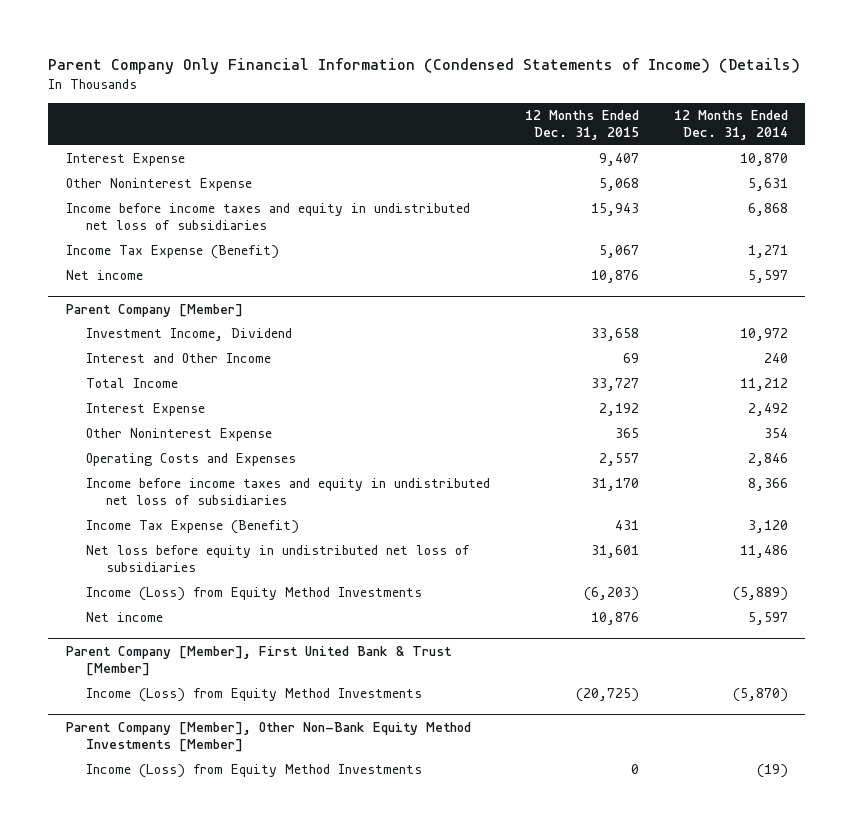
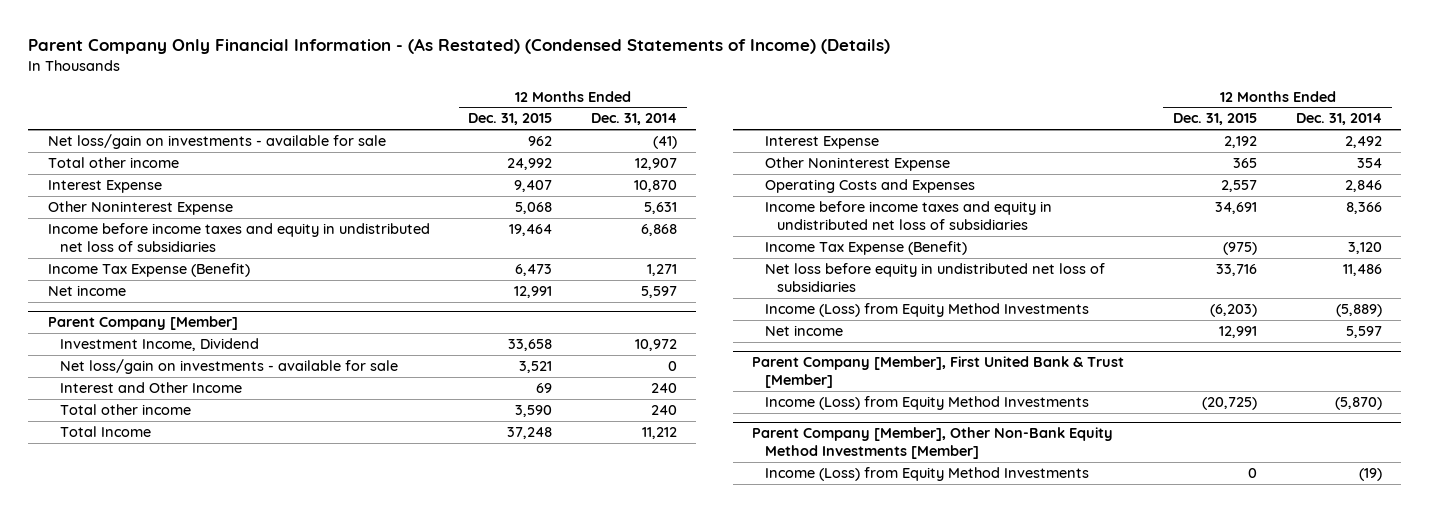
- Parent Company Only Financial Information (Condensed Statements of Income) (Details)
+ Parent Company Only Financial Information - (As Restated) (Condensed Statements of Income) (Details)
+ Net loss/gain on investments - available for sale | 962 | (41)
+ Total other income | 24,992 | 12,907
- Income before income taxes and equity in undistributed net loss of subsidiaries | 15,943 | 6,868
- Income Tax Expense (Benefit) | 5,067 | 1,271
- Net income | 10,876 | 5,597
+ Income before income taxes and equity in undistributed net loss of subsidiaries | 19,464 | 6,868
+ Income Tax Expense (Benefit) | 6,473 | 1,271
+ Net income | 12,991 | 5,597
@ Parent Company [Member]
+ Net loss/gain on investments - available for sale | 3,521 | 0
- Total Income | 33,727 | 11,212
+ Total other income | 3,590 | 240
+ Total Income | 37,248 | 11,212
- Income before income taxes and equity in undistributed net loss of subsidiaries | 31,170 | 8,366
- Income Tax Expense (Benefit) | 431 | 3,120
- Net loss before equity in undistributed net loss of subsidiaries | 31,601 | 11,486
+ Income before income taxes and equity in undistributed net loss of subsidiaries | 34,691 | 8,366
+ Income Tax Expense (Benefit) | (975) | 3,120
+ Net loss before equity in undistributed net loss of subsidiaries | 33,716 | 11,486
- Net income | 10,876 | 5,597
+ Net income | 12,991 | 5,597

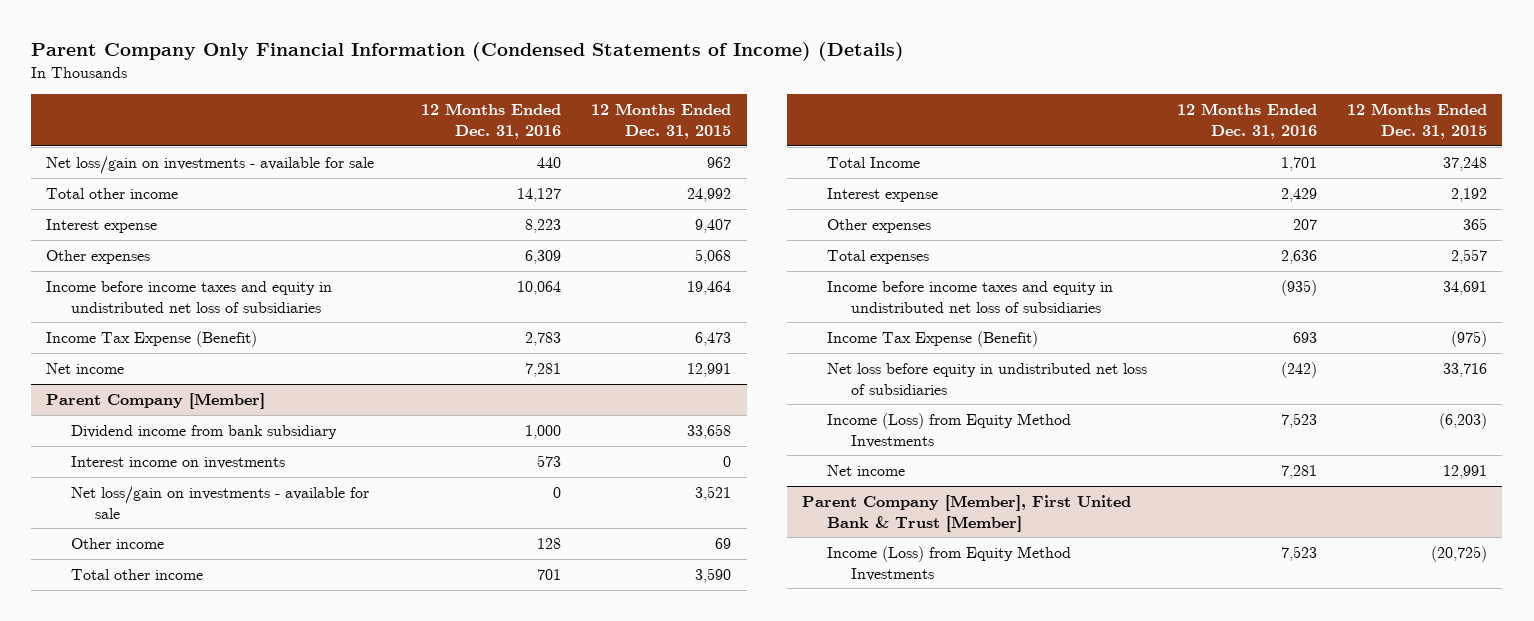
- Parent Company Only Financial Information - (As Restated) (Condensed Statements of Income) (Details)
+ Parent Company Only Financial Information (Condensed Statements of Income) (Details)
- | 12 Months Ended Dec. 31, 2015 | 12 Months Ended Dec. 31, 2014
+ | 12 Months Ended Dec. 31, 2016 | 12 Months Ended Dec. 31, 2015
- Interest Expense | 9,407 | 10,870
- Other Noninterest Expense | 5,068 | 5,631
+ Interest expense | 8,223 | 9,407
+ Other expenses | 6,309 | 5,068
@ Parent Company [Member]
- Investment Income, Dividend | 33,658 | 10,972
+ Dividend income from bank subsidiary | 1,000 | 33,658
+ Interest income on investments | 573 | 0
- Interest and Other Income | 69 | 240
+ Other income | 128 | 69
- Interest Expense | 2,192 | 2,492
- Other Noninterest Expense | 365 | 354
- Operating Costs and Expenses | 2,557 | 2,846
+ Interest expense | 2,429 | 2,192
+ Other expenses | 207 | 365
+ Total expenses | 2,636 | 2,557
- Parent Company [Member], Other Non-Bank Equity Method Investments [Member]
- Income (Loss) from Equity Method Investments | 0 | (19)

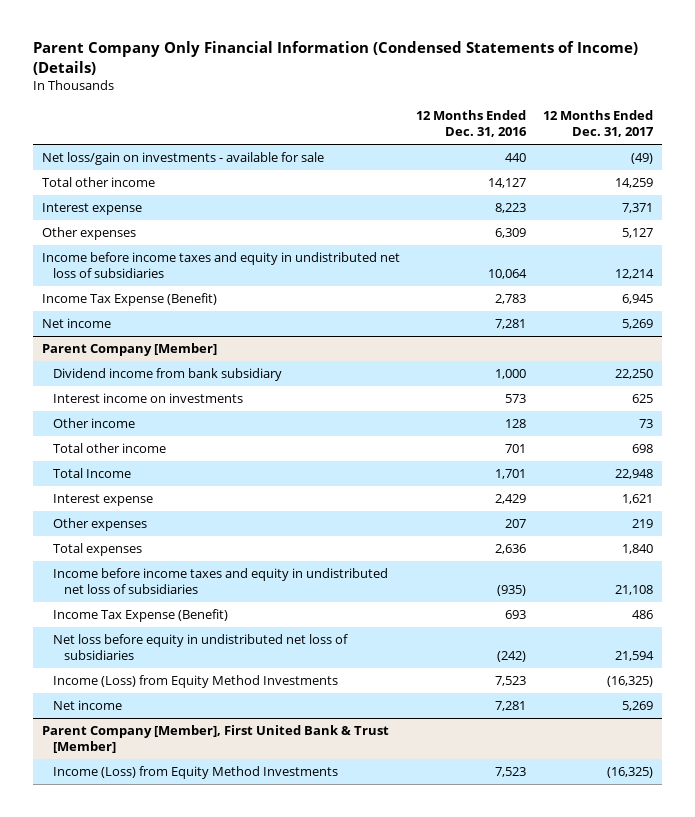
- | 12 Months Ended Dec. 31, 2016 | 12 Months Ended Dec. 31, 2015
+ | 12 Months Ended Dec. 31, 2016 | 12 Months Ended Dec. 31, 2017
@ Parent Company [Member]
- Net loss/gain on investments - available for sale | 0 | 3,521

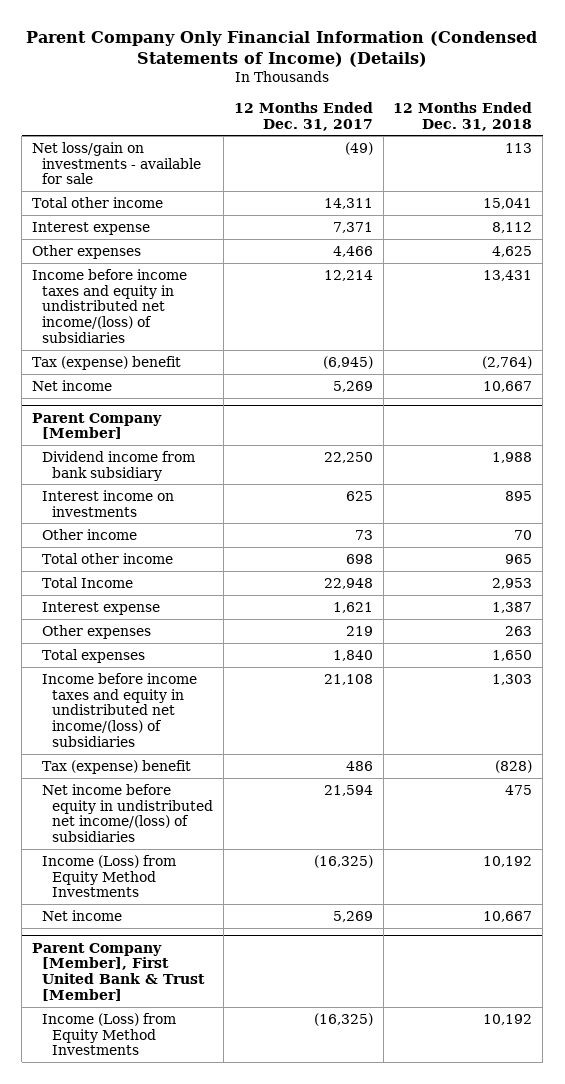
- | 12 Months Ended Dec. 31, 2016 | 12 Months Ended Dec. 31, 2017
+ | 12 Months Ended Dec. 31, 2017 | 12 Months Ended Dec. 31, 2018
- Total other income | 14,127 | 14,259
+ Total other income | 14,311 | 15,041
- Other expenses | 6,309 | 5,127
- Income before income taxes and equity in undistributed net loss of subsidiaries | 10,064 | 12,214
- Income Tax Expense (Benefit) | 2,783 | 6,945
+ Other expenses | 4,466 | 4,625
+ Income before income taxes and equity in undistributed net income/(loss) of subsidiaries | 12,214 | 13,431
+ Tax (expense) benefit | (6,945) | (2,764)
@ Parent Company [Member]
- Income before income taxes and equity in undistributed net loss of subsidiaries | (935) | 21,108
- Income Tax Expense (Benefit) | 693 | 486
- Net loss before equity in undistributed net loss of subsidiaries | (242) | 21,594
+ Income before income taxes and equity in undistributed net income/(loss) of subsidiaries | 21,108 | 1,303
+ Tax (expense) benefit | 486 | (828)
+ Net income before equity in undistributed net income/(loss) of subsidiaries | 21,594 | 475

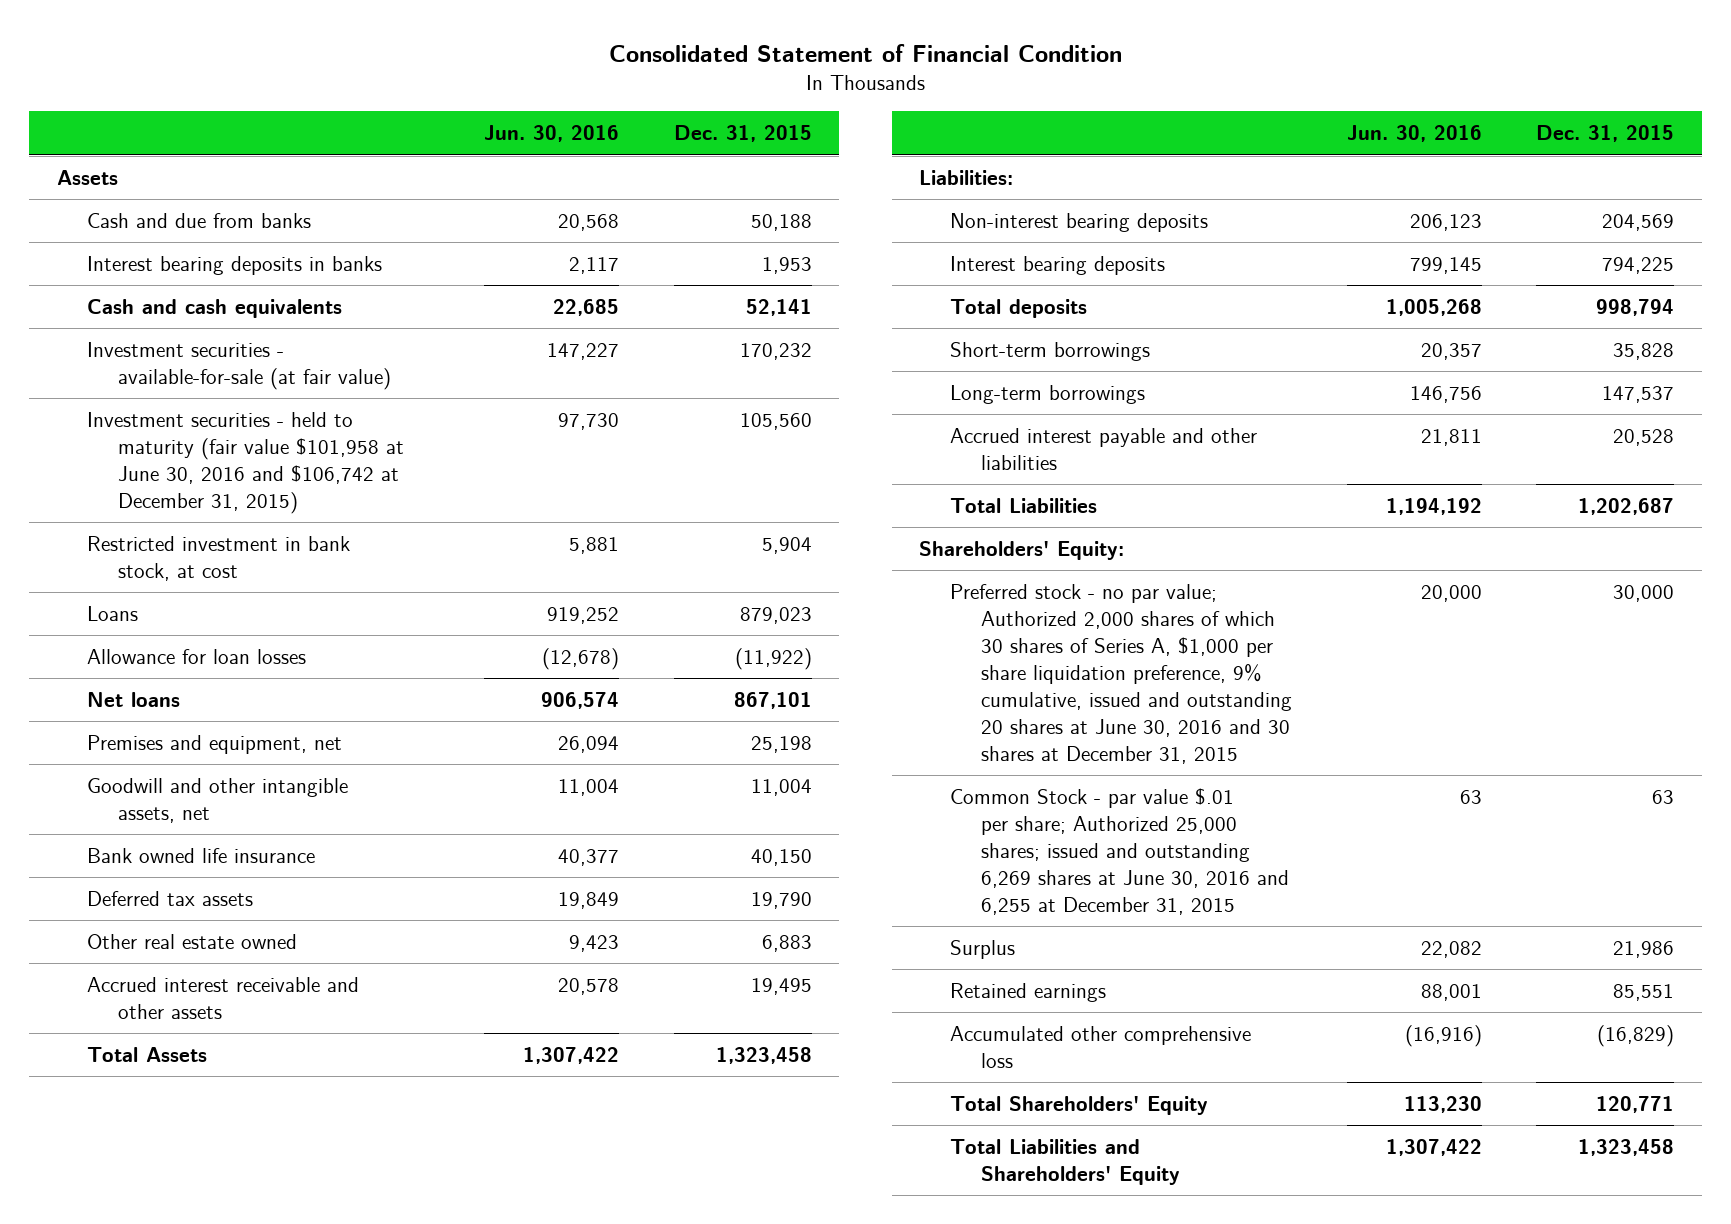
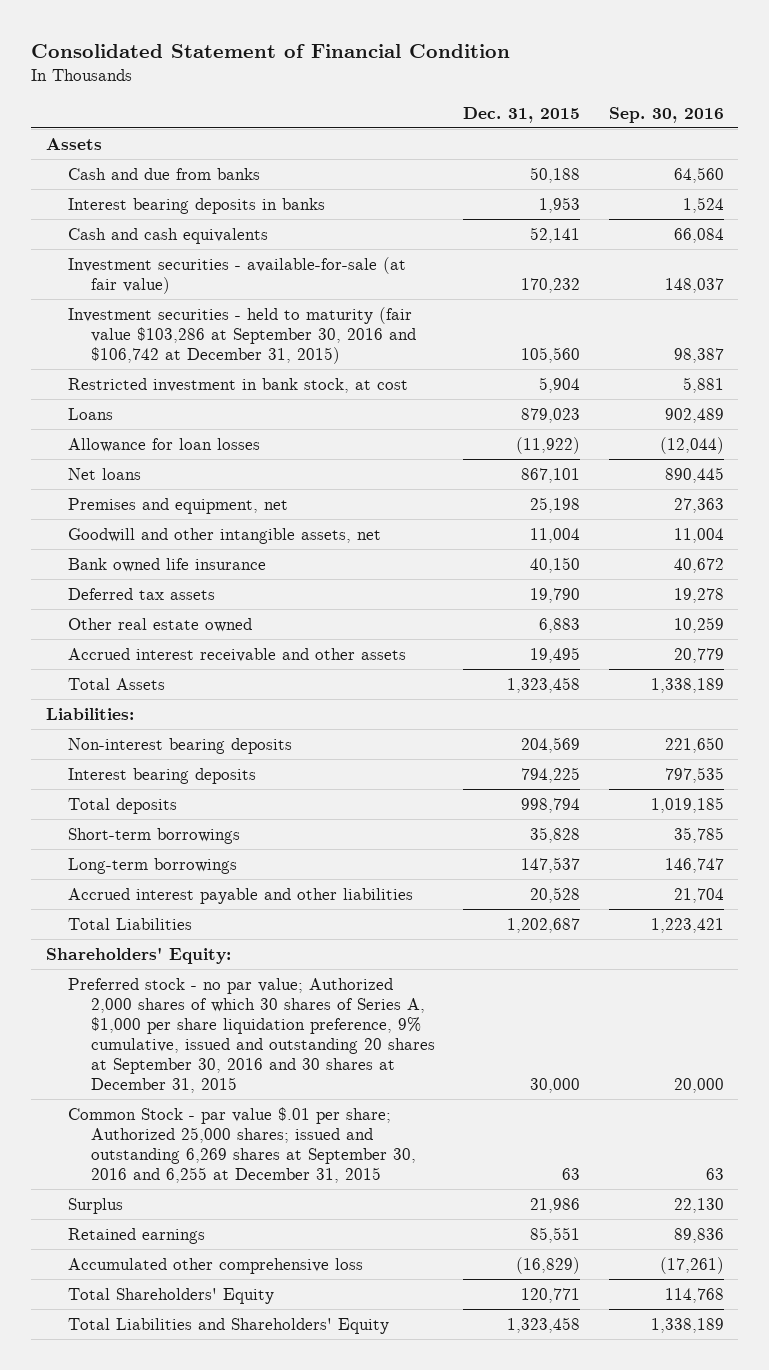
- | Jun. 30, 2016 | Dec. 31, 2015
+ | Dec. 31, 2015 | Sep. 30, 2016
- Investment securities - held to maturity (fair value $101,958 at June 30, 2016 and $106,742 at December 31, 2015) | 97,730 | 105,560
+ Investment securities - held to maturity (fair value $103,286 at September 30, 2016 and $106,742 at December 31, 2015) | 105,560 | 98,387
- Preferred stock - no par value; Authorized 2,000 shares of which 30 shares of Series A, $1,000 per share liquidation preference, 9% cumulative, issued and outstanding 20 shares at June 30, 2016 and 30 shares at December 31, 2015 | 20,000 | 30,000
- Common Stock - par value $.01 per share; Authorized 25,000 shares; issued and outstanding 6,269 shares at June 30, 2016 and 6,255 at December 31, 2015 | 63 | 63
+ Preferred stock - no par value; Authorized 2,000 shares of which 30 shares of Series A, $1,000 per share liquidation preference, 9% cumulative, issued and outstanding 20 shares at September 30, 2016 and 30 shares at December 31, 2015 | 30,000 | 20,000
+ Common Stock - par value $.01 per share; Authorized 25,000 shares; issued and outstanding 6,269 shares at September 30, 2016 and 6,255 at December 31, 2015 | 63 | 63

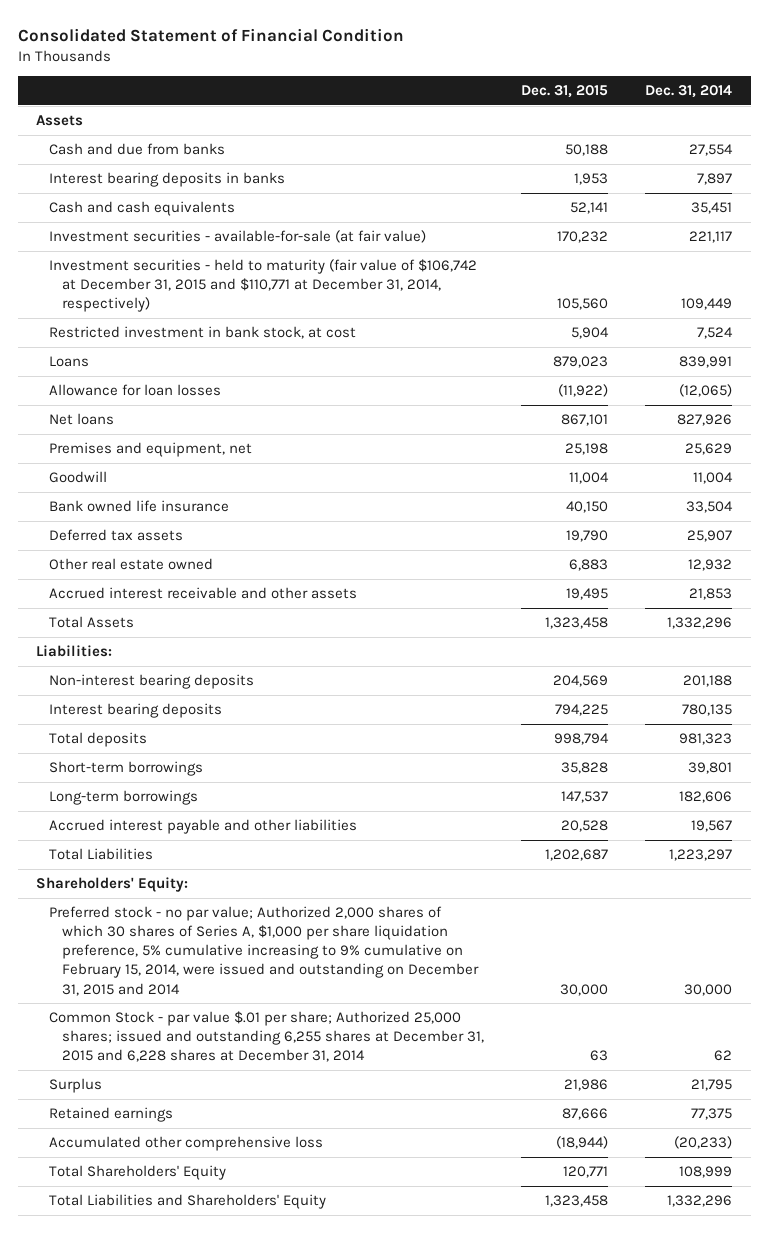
- | Dec. 31, 2015 | Sep. 30, 2016
+ | Dec. 31, 2015 | Dec. 31, 2014
- Investment securities - held to maturity (fair value $103,286 at September 30, 2016 and $106,742 at December 31, 2015) | 105,560 | 98,387
+ Investment securities - held to maturity (fair value of $106,742 at December 31, 2015 and $110,771 at December 31, 2014, respectively) | 105,560 | 109,449
- Goodwill and other intangible assets, net | 11,004 | 11,004
+ Goodwill | 11,004 | 11,004
- Preferred stock - no par value; Authorized 2,000 shares of which 30 shares of Series A, $1,000 per share liquidation preference, 9% cumulative, issued and outstanding 20 shares at September 30, 2016 and 30 shares at December 31, 2015 | 30,000 | 20,000
- Common Stock - par value $.01 per share; Authorized 25,000 shares; issued and outstanding 6,269 shares at September 30, 2016 and 6,255 at December 31, 2015 | 63 | 63
+ Preferred stock - no par value; Authorized 2,000 shares of which 30 shares of Series A, $1,000 per share liquidation preference, 5% cumulative increasing to 9% cumulative on February 15, 2014, were issued and outstanding on December 31, 2015 and 2014 | 30,000 | 30,000
+ Common Stock - par value $.01 per share; Authorized 25,000 shares; issued and outstanding 6,255 shares at December 31, 2015 and 6,228 shares at December 31, 2014 | 63 | 62
- Retained earnings | 85,551 | 89,836
- Accumulated other comprehensive loss | (16,829) | (17,261)
+ Retained earnings | 87,666 | 77,375
+ Accumulated other comprehensive loss | (18,944) | (20,233)

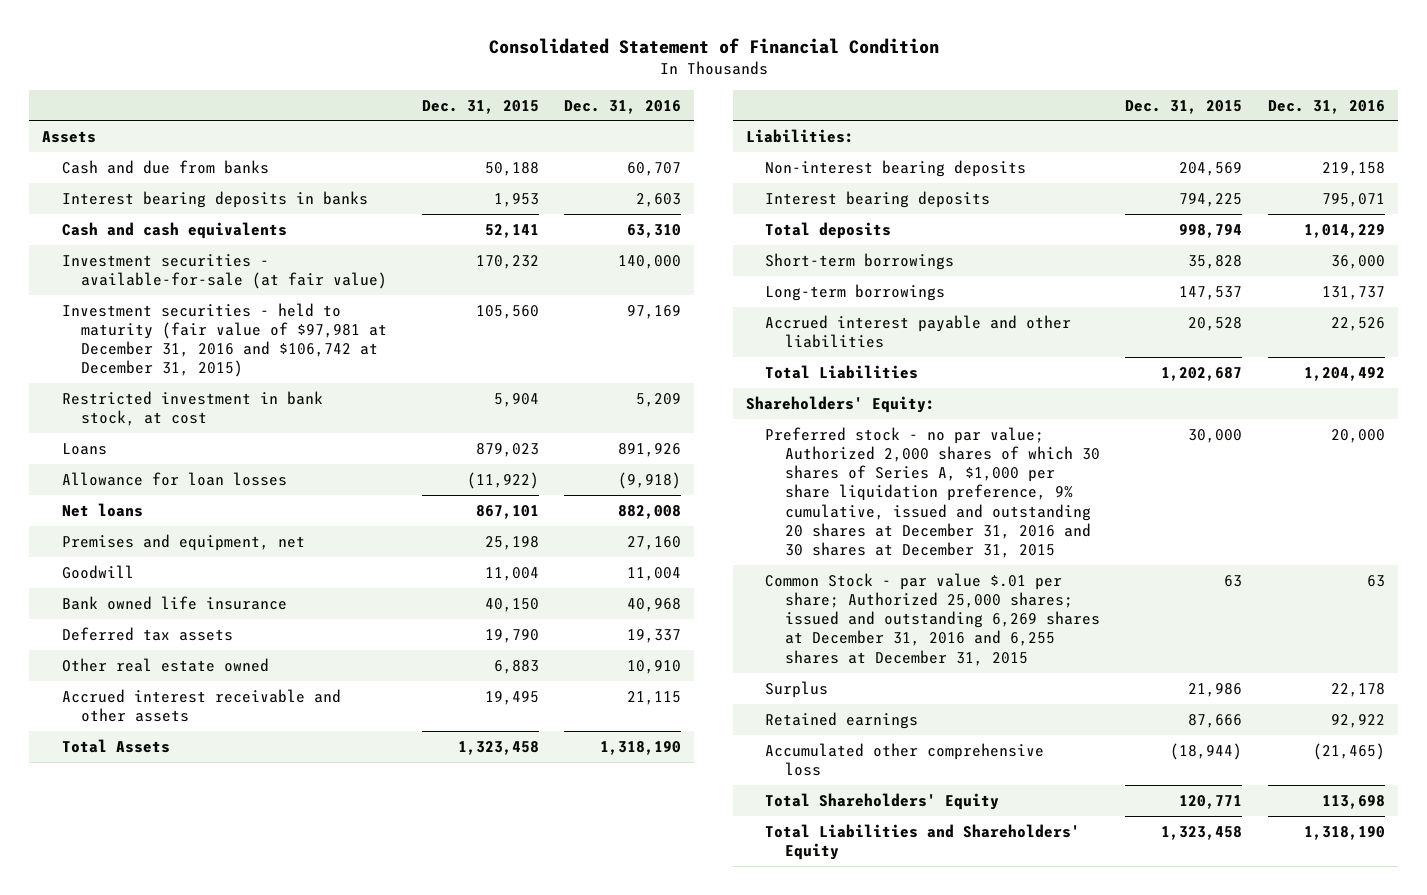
- | Dec. 31, 2015 | Dec. 31, 2014
+ | Dec. 31, 2015 | Dec. 31, 2016
- Investment securities - held to maturity (fair value of $106,742 at December 31, 2015 and $110,771 at December 31, 2014, respectively) | 105,560 | 109,449
+ Investment securities - held to maturity (fair value of $97,981 at December 31, 2016 and $106,742 at December 31, 2015) | 105,560 | 97,169
- Preferred stock - no par value; Authorized 2,000 shares of which 30 shares of Series A, $1,000 per share liquidation preference, 5% cumulative increasing to 9% cumulative on February 15, 2014, were issued and outstanding on December 31, 2015 and 2014 | 30,000 | 30,000
- Common Stock - par value $.01 per share; Authorized 25,000 shares; issued and outstanding 6,255 shares at December 31, 2015 and 6,228 shares at December 31, 2014 | 63 | 62
+ Preferred stock - no par value; Authorized 2,000 shares of which 30 shares of Series A, $1,000 per share liquidation preference, 9% cumulative, issued and outstanding 20 shares at December 31, 2016 and 30 shares at December 31, 2015 | 30,000 | 20,000
+ Common Stock - par value $.01 per share; Authorized 25,000 shares; issued and outstanding 6,269 shares at December 31, 2016 and 6,255 shares at December 31, 2015 | 63 | 63

